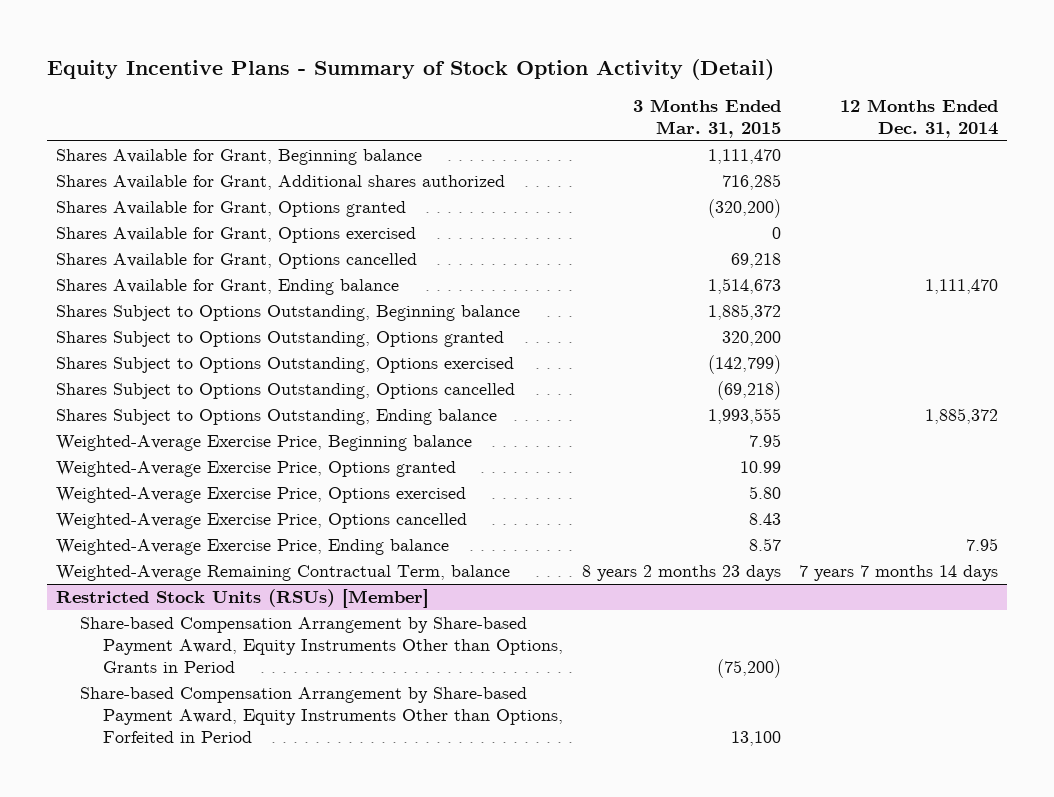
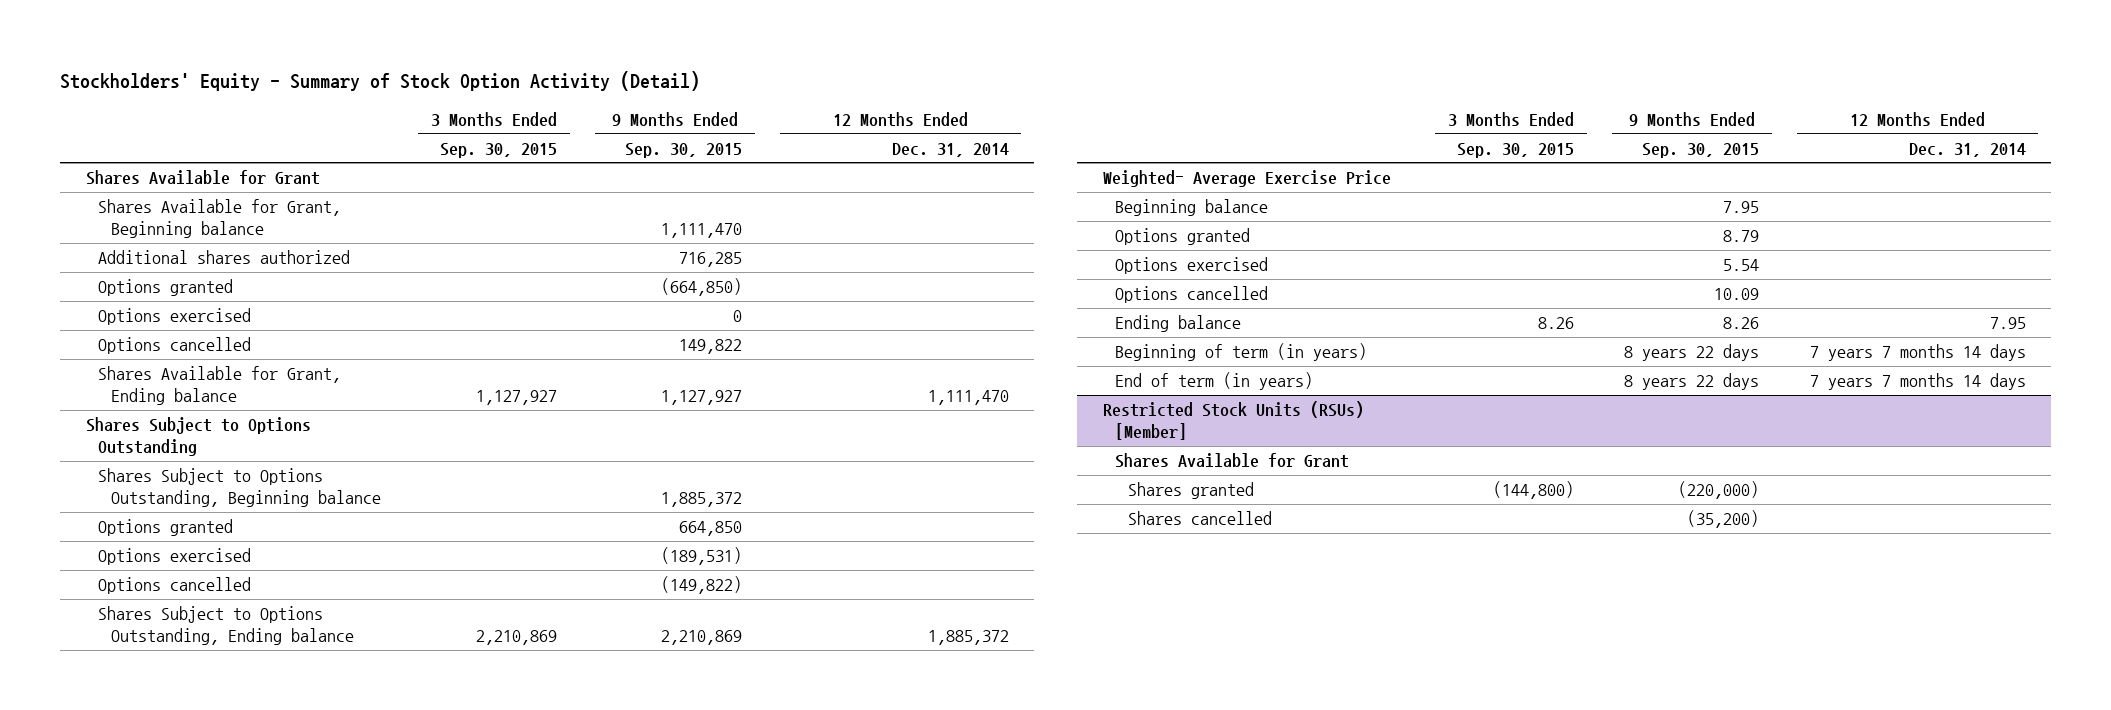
- Equity Incentive Plans - Summary of Stock Option Activity (Detail)
+ Stockholders' Equity - Summary of Stock Option Activity (Detail)
- | 3 Months Ended Mar. 31, 2015 | 12 Months Ended Dec. 31, 2014
+ | 3 Months Ended Sep. 30, 2015 | 9 Months Ended Sep. 30, 2015 | 12 Months Ended Dec. 31, 2014
+ Shares Available for Grant
- Shares Available for Grant, Additional shares authorized | 716,285 |
- Shares Available for Grant, Options granted | (320,200) |
- Shares Available for Grant, Options exercised | 0 |
- Shares Available for Grant, Options cancelled | 69,218 |
+ Additional shares authorized | | 716,285 |
+ Options granted | | (664,850) |
+ Options exercised | | 0 |
+ Options cancelled | | 149,822 |
+ Shares Subject to Options Outstanding
- Shares Subject to Options Outstanding, Options granted | 320,200 |
- Shares Subject to Options Outstanding, Options exercised | (142,799) |
- Shares Subject to Options Outstanding, Options cancelled | (69,218) |
+ Options granted | | 664,850 |
+ Options exercised | | (189,531) |
+ Options cancelled | | (149,822) |
- Weighted-Average Exercise Price, Beginning balance | 7.95 |
- Weighted-Average Exercise Price, Options granted | 10.99 |
- Weighted-Average Exercise Price, Options exercised | 5.80 |
- Weighted-Average Exercise Price, Options cancelled | 8.43 |
- Weighted-Average Exercise Price, Ending balance | 8.57 | 7.95
- Weighted-Average Remaining Contractual Term, balance | 8 years 2 months 23 days | 7 years 7 months 14 days
+ Weighted- Average Exercise Price
+ Beginning balance | | 7.95 |
+ Options granted | | 8.79 |
+ Options exercised | | 5.54 |
+ Options cancelled | | 10.09 |
+ Ending balance | 8.26 | 8.26 | 7.95
+ Beginning of term (in years) | | 8 years 22 days | 7 years 7 months 14 days
+ End of term (in years) | | 8 years 22 days | 7 years 7 months 14 days
@ Restricted Stock Units (RSUs) [Member]
- Share-based Compensation Arrangement by Share-based Payment Award, Equity Instruments Other than Options, Grants in Period | (75,200) |
- Share-based Compensation Arrangement by Share-based Payment Award, Equity Instruments Other than Options, Forfeited in Period | 13,100 |
+ Shares Available for Grant
+ Shares granted | (144,800) | (220,000) |
+ Shares cancelled | | (35,200) |

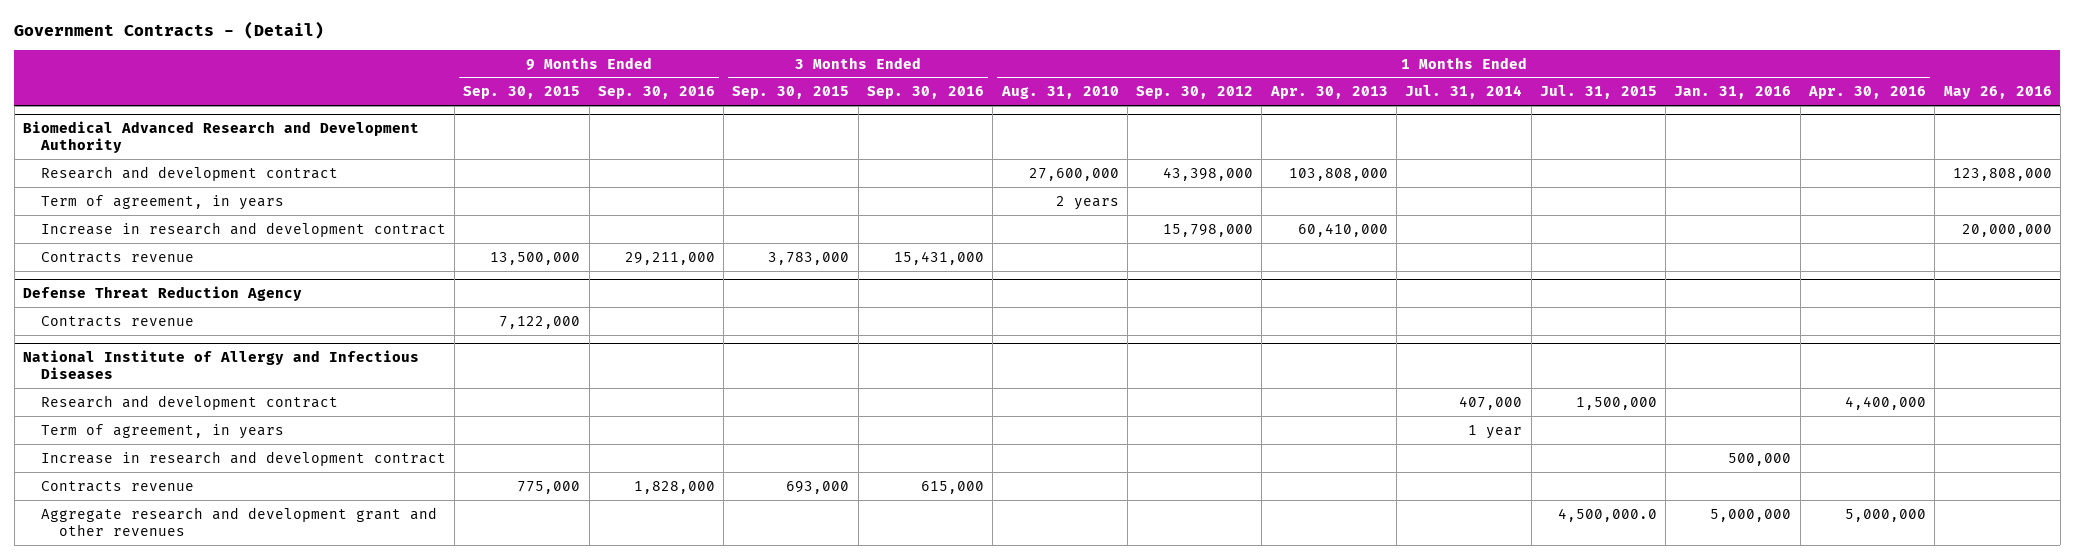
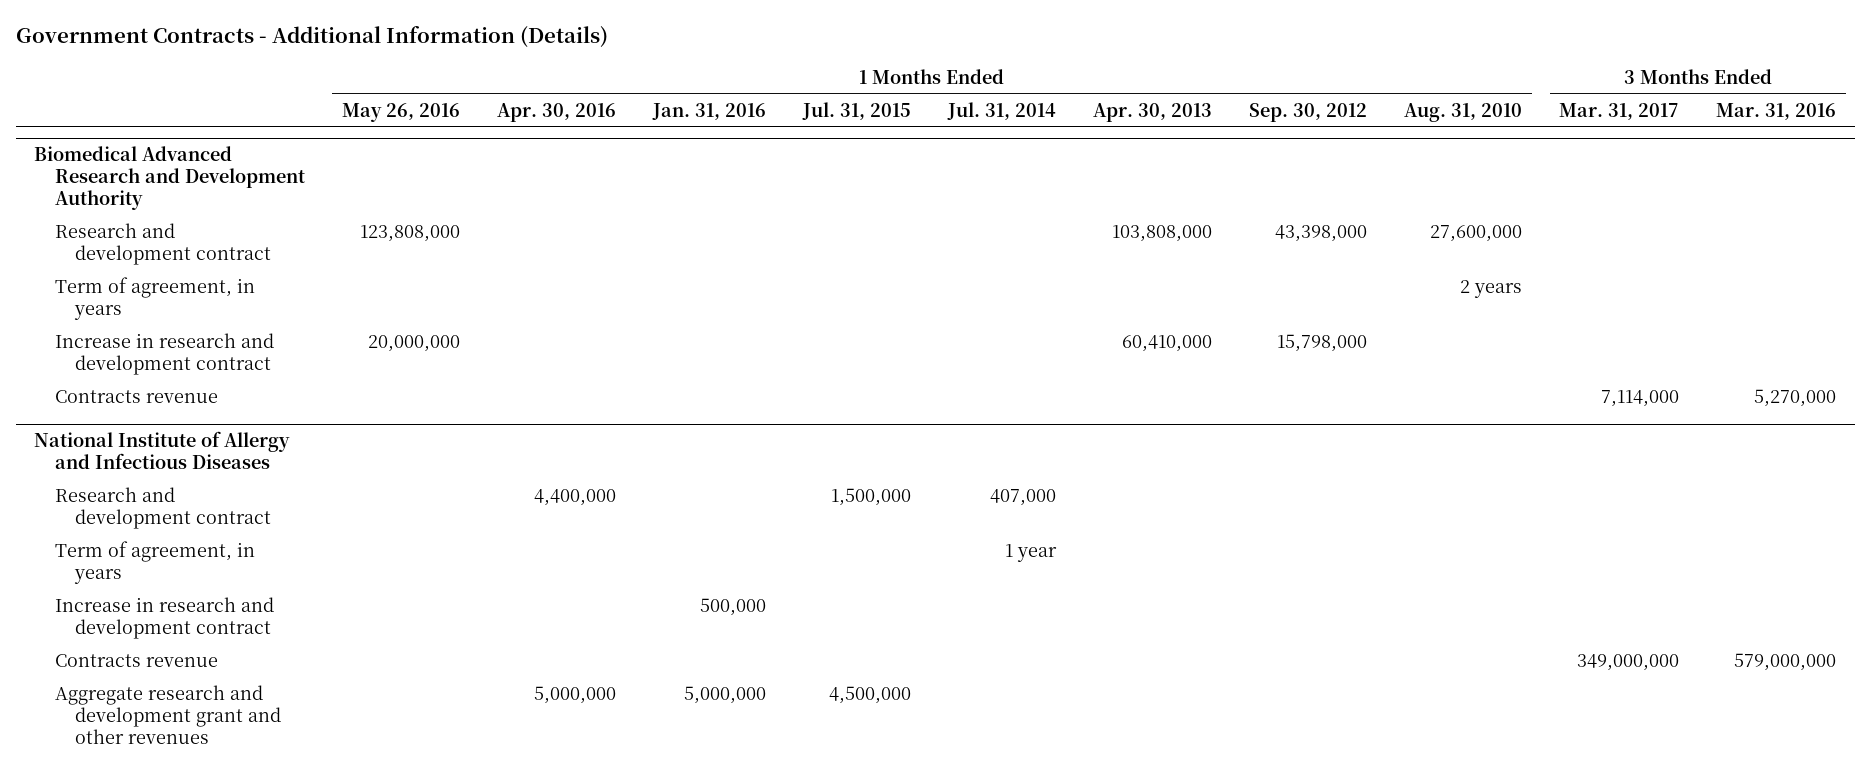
- Government Contracts - (Detail)
+ Government Contracts - Additional Information (Details)
- | 9 Months Ended Sep. 30, 2015 | 9 Months Ended Sep. 30, 2016 | 3 Months Ended Sep. 30, 2015 | 3 Months Ended Sep. 30, 2016 | 1 Months Ended Aug. 31, 2010 | 1 Months Ended Sep. 30, 2012 | 1 Months Ended Apr. 30, 2013 | 1 Months Ended Jul. 31, 2014 | 1 Months Ended Jul. 31, 2015 | 1 Months Ended Jan. 31, 2016 | 1 Months Ended Apr. 30, 2016 | May 26, 2016
+ | 1 Months Ended May 26, 2016 | 1 Months Ended Apr. 30, 2016 | 1 Months Ended Jan. 31, 2016 | 1 Months Ended Jul. 31, 2015 | 1 Months Ended Jul. 31, 2014 | 1 Months Ended Apr. 30, 2013 | 1 Months Ended Sep. 30, 2012 | 1 Months Ended Aug. 31, 2010 | 3 Months Ended Mar. 31, 2017 | 3 Months Ended Mar. 31, 2016
- Defense Threat Reduction Agency
- Contracts revenue | 7,122,000 | | | | | | | | | | |
@ National Institute of Allergy and Infectious Diseases
- Aggregate research and development grant and other revenues | | | | | | | | | 4,500,000.0 | 5,000,000 | 5,000,000 |
+ Aggregate research and development grant and other revenues | | 5,000,000 | 5,000,000 | 4,500,000 | | | | | |

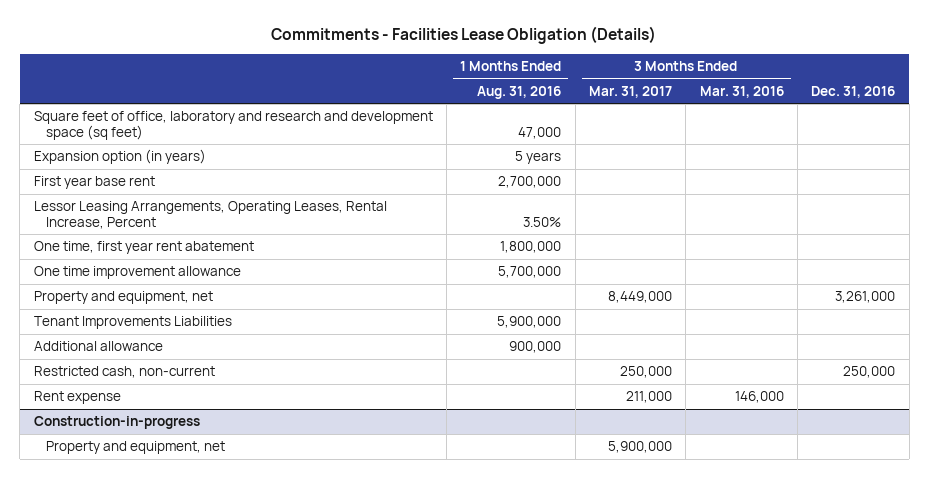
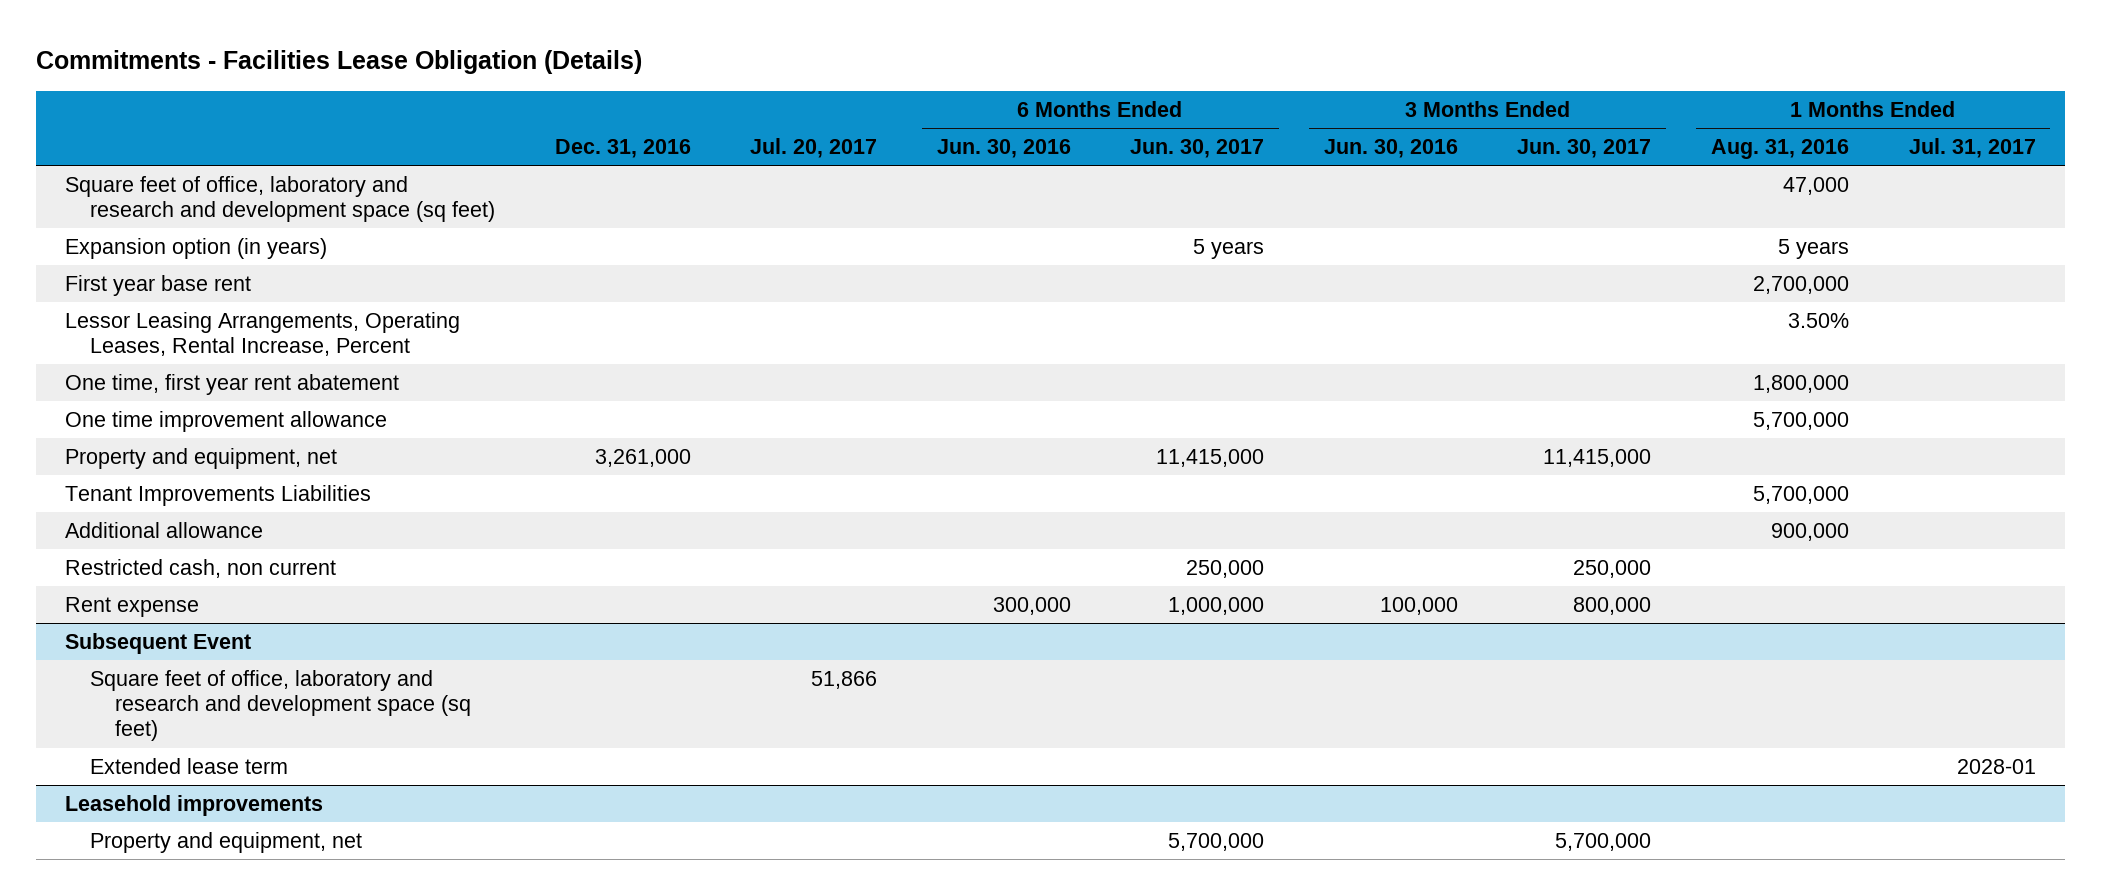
- | 1 Months Ended Aug. 31, 2016 | 3 Months Ended Mar. 31, 2017 | 3 Months Ended Mar. 31, 2016 | Dec. 31, 2016
+ | Dec. 31, 2016 | Jul. 20, 2017 | 6 Months Ended Jun. 30, 2016 | 6 Months Ended Jun. 30, 2017 | 3 Months Ended Jun. 30, 2016 | 3 Months Ended Jun. 30, 2017 | 1 Months Ended Aug. 31, 2016 | 1 Months Ended Jul. 31, 2017
- Tenant Improvements Liabilities | 5,900,000 | | |
+ Tenant Improvements Liabilities | | | | | | | 5,700,000 |
- Restricted cash, non-current | | 250,000 | | 250,000
+ Restricted cash, non current | | | | 250,000 | | 250,000 | |
- Construction-in-progress
- Property and equipment, net | | 5,900,000 | |
+ Subsequent Event
+ Square feet of office, laboratory and research and development space (sq feet) | | 51,866 | | | | | |
+ Extended lease term | | | | | | | | 2028-01
+ Leasehold improvements
+ Property and equipment, net | | | | 5,700,000 | | 5,700,000 | |

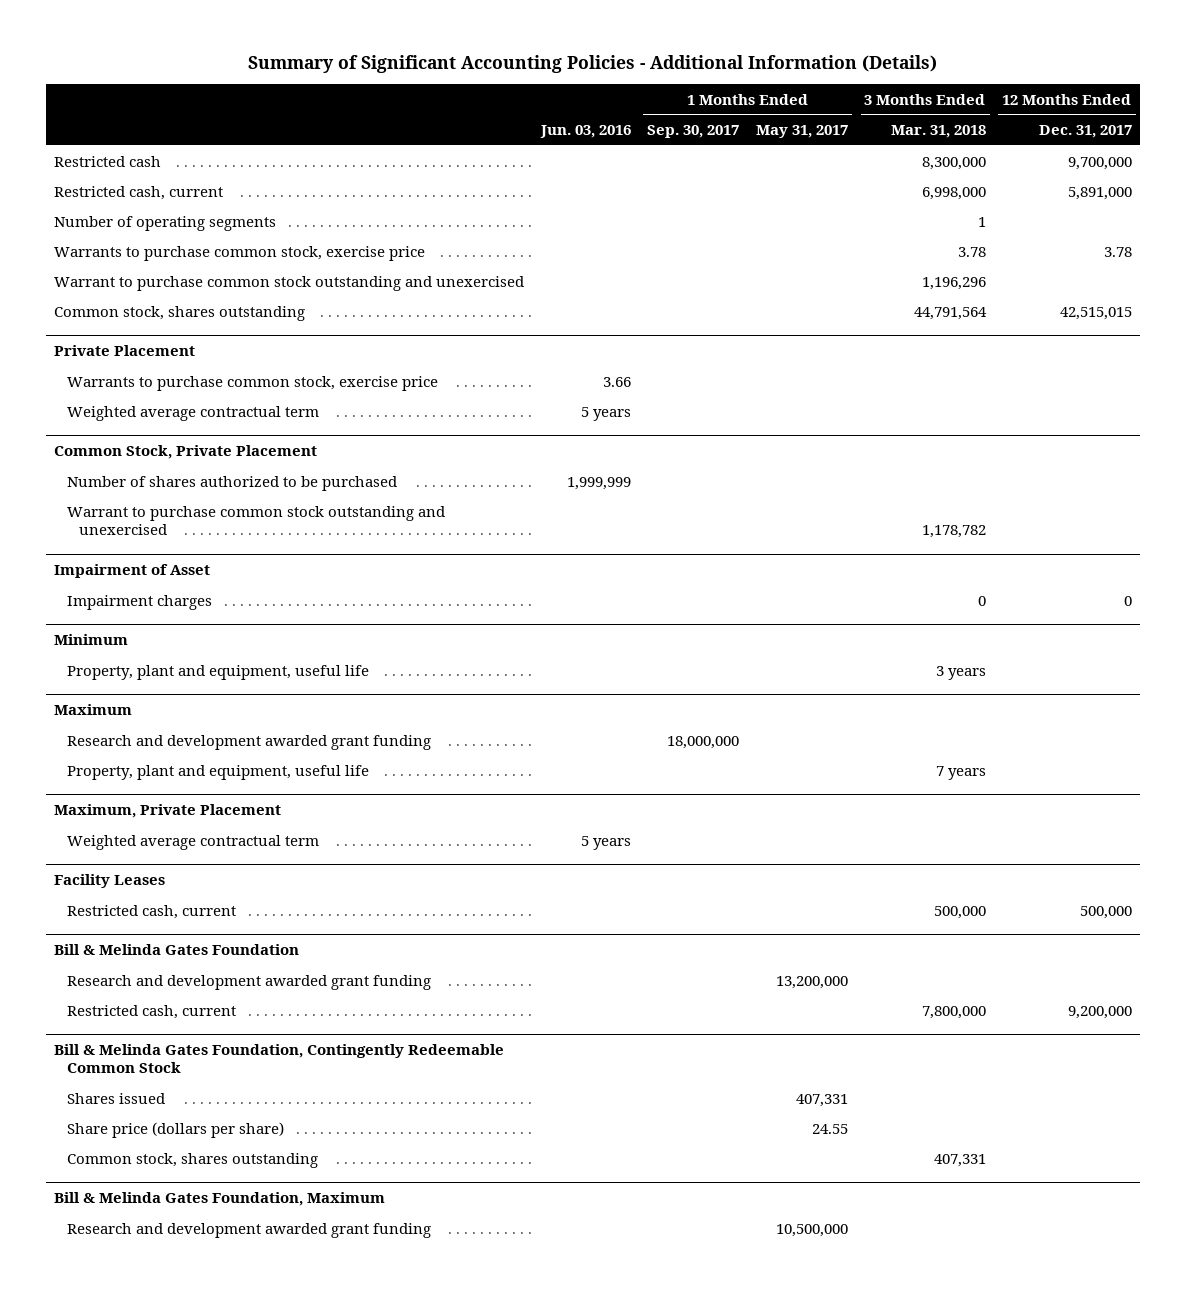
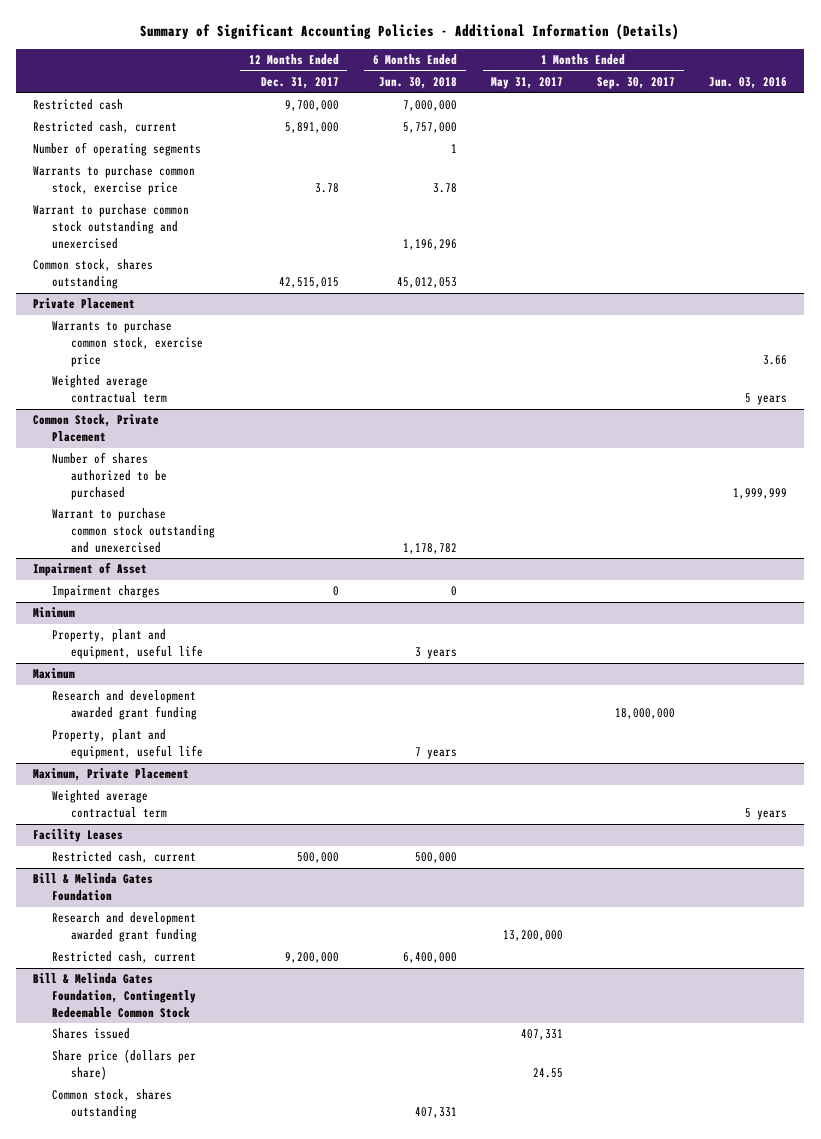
- | Jun. 03, 2016 | 1 Months Ended Sep. 30, 2017 | 1 Months Ended May 31, 2017 | 3 Months Ended Mar. 31, 2018 | 12 Months Ended Dec. 31, 2017
+ | 12 Months Ended Dec. 31, 2017 | 6 Months Ended Jun. 30, 2018 | 1 Months Ended May 31, 2017 | 1 Months Ended Sep. 30, 2017 | Jun. 03, 2016
- Bill & Melinda Gates Foundation, Maximum
- Research and development awarded grant funding | | | 10,500,000 | |

